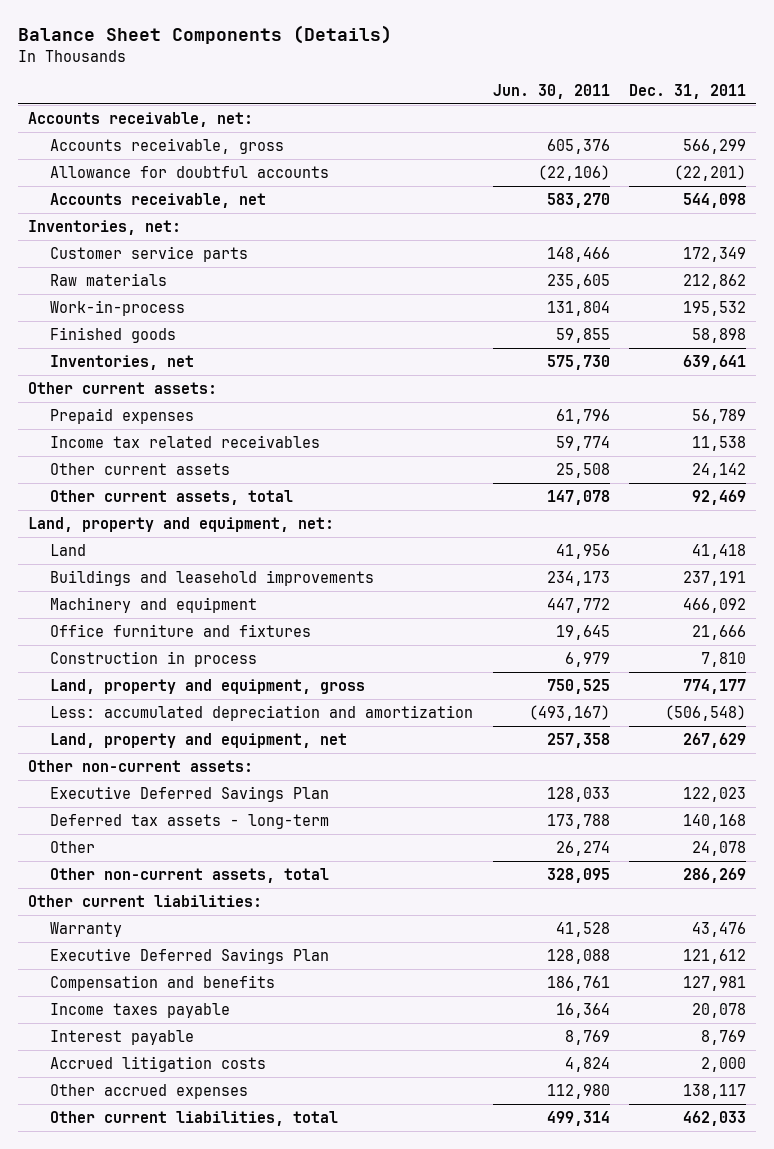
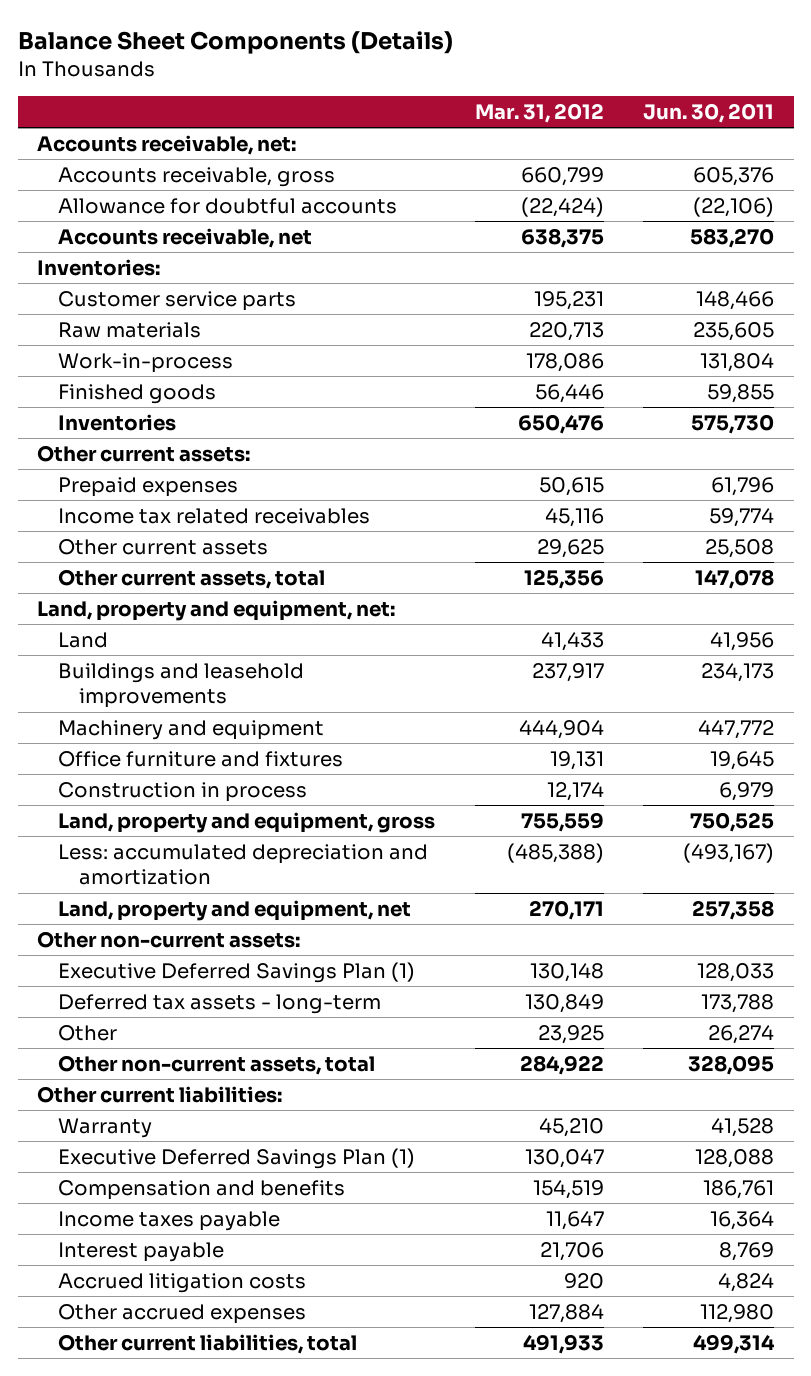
- | Jun. 30, 2011 | Dec. 31, 2011
+ | Mar. 31, 2012 | Jun. 30, 2011
- Inventories, net:
+ Inventories:
- Inventories, net | 575,730 | 639,641
+ Inventories | 650,476 | 575,730
- Executive Deferred Savings Plan | 128,033 | 122,023
+ Executive Deferred Savings Plan (1) | 130,148 | 128,033
- Executive Deferred Savings Plan | 128,088 | 121,612
+ Executive Deferred Savings Plan (1) | 130,047 | 128,088

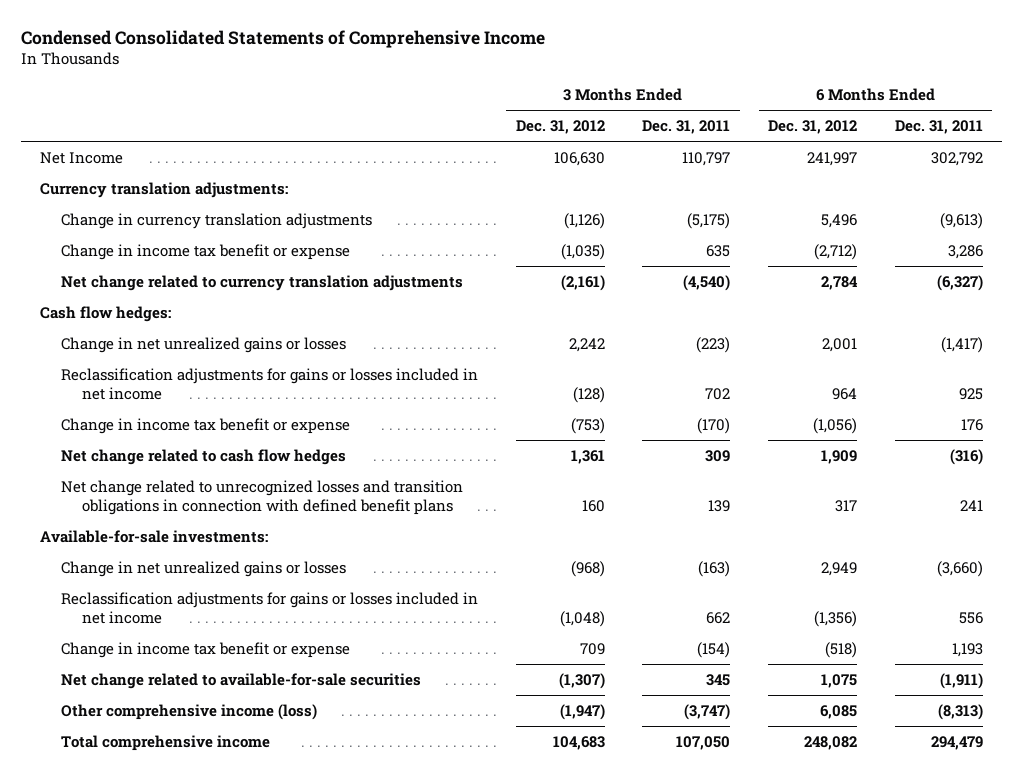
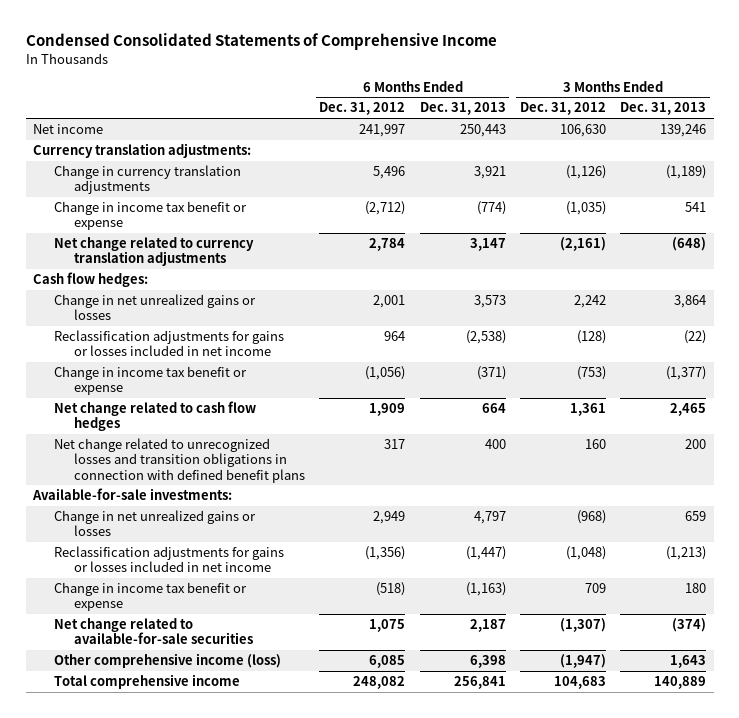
- | 3 Months Ended Dec. 31, 2012 | 3 Months Ended Dec. 31, 2011 | 6 Months Ended Dec. 31, 2012 | 6 Months Ended Dec. 31, 2011
+ | 6 Months Ended Dec. 31, 2012 | 6 Months Ended Dec. 31, 2013 | 3 Months Ended Dec. 31, 2012 | 3 Months Ended Dec. 31, 2013
- Net Income | 106,630 | 110,797 | 241,997 | 302,792
+ Net income | 241,997 | 250,443 | 106,630 | 139,246

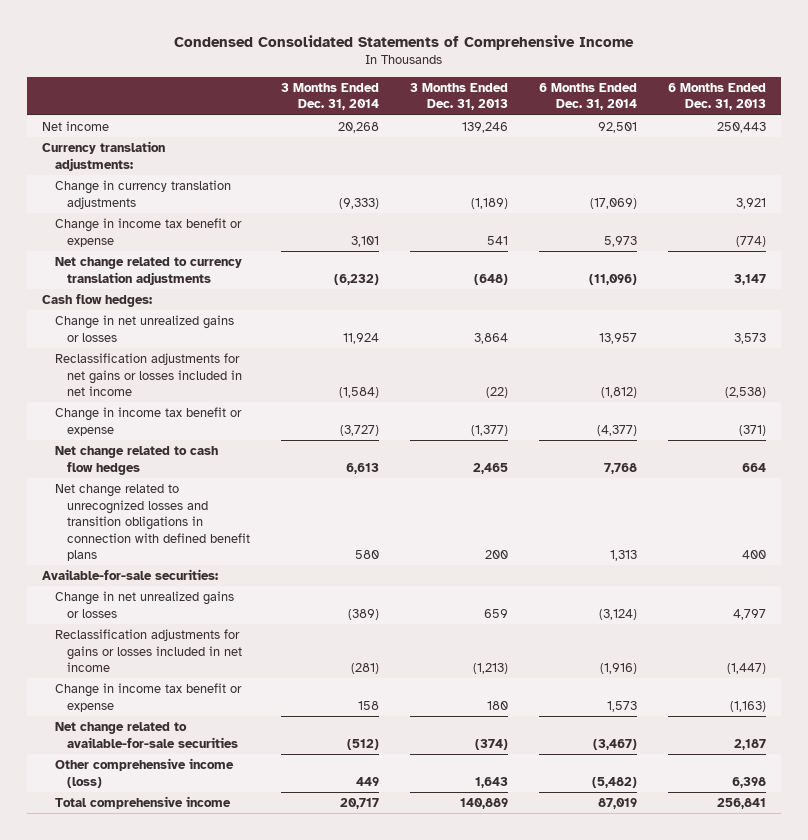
- | 6 Months Ended Dec. 31, 2012 | 6 Months Ended Dec. 31, 2013 | 3 Months Ended Dec. 31, 2012 | 3 Months Ended Dec. 31, 2013
+ | 3 Months Ended Dec. 31, 2014 | 3 Months Ended Dec. 31, 2013 | 6 Months Ended Dec. 31, 2014 | 6 Months Ended Dec. 31, 2013
- Reclassification adjustments for gains or losses included in net income | 964 | (2,538) | (128) | (22)
+ Reclassification adjustments for net gains or losses included in net income | (1,584) | (22) | (1,812) | (2,538)
- Available-for-sale investments:
+ Available-for-sale securities:

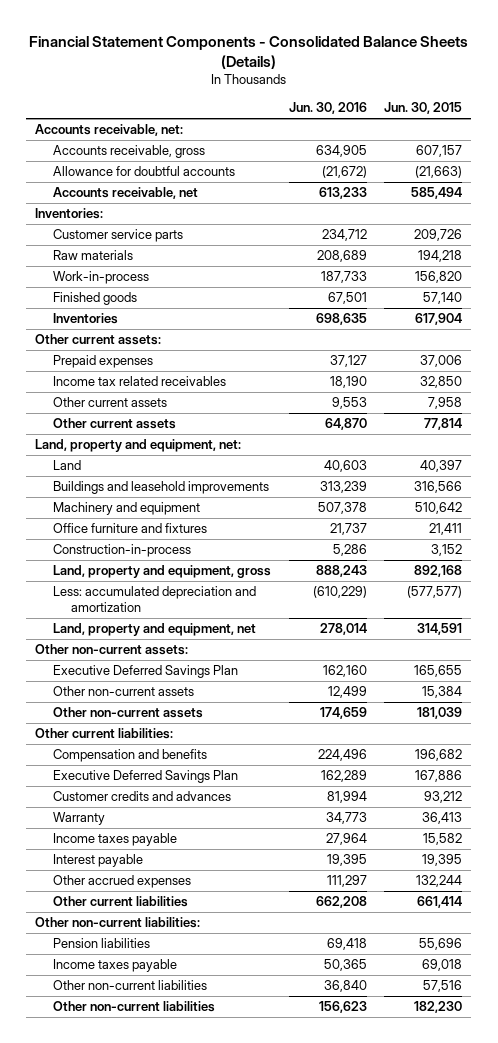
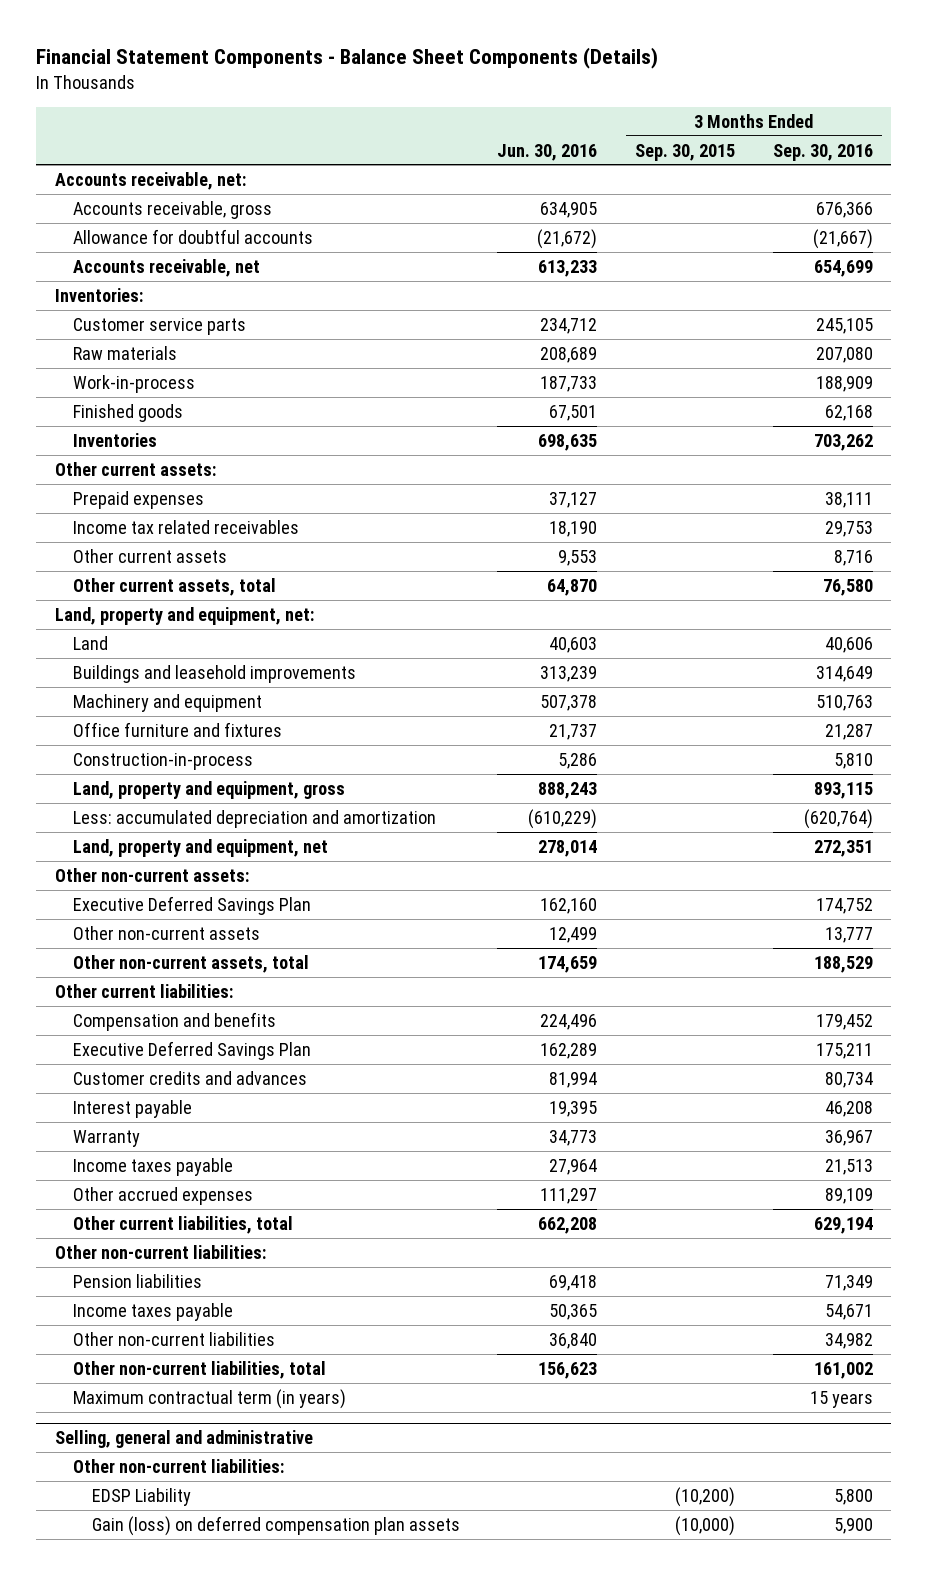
- Financial Statement Components - Consolidated Balance Sheets (Details)
+ Financial Statement Components - Balance Sheet Components (Details)
- | Jun. 30, 2016 | Jun. 30, 2015
+ | Jun. 30, 2016 | 3 Months Ended Sep. 30, 2015 | 3 Months Ended Sep. 30, 2016
- Other current assets | 64,870 | 77,814
+ Other current assets, total | 64,870 | | 76,580
- Other non-current assets | 174,659 | 181,039
+ Other non-current assets, total | 174,659 | | 188,529
moved up: Interest payable | 19,395 | | 46,208
- Other current liabilities | 662,208 | 661,414
+ Other current liabilities, total | 662,208 | | 629,194
- Other non-current liabilities | 156,623 | 182,230
+ Other non-current liabilities, total | 156,623 | | 161,002
+ Maximum contractual term (in years) | | | 15 years
+ Selling, general and administrative
+ Other non-current liabilities:
+ EDSP Liability | | (10,200) | 5,800
+ Gain (loss) on deferred compensation plan assets | | (10,000) | 5,900

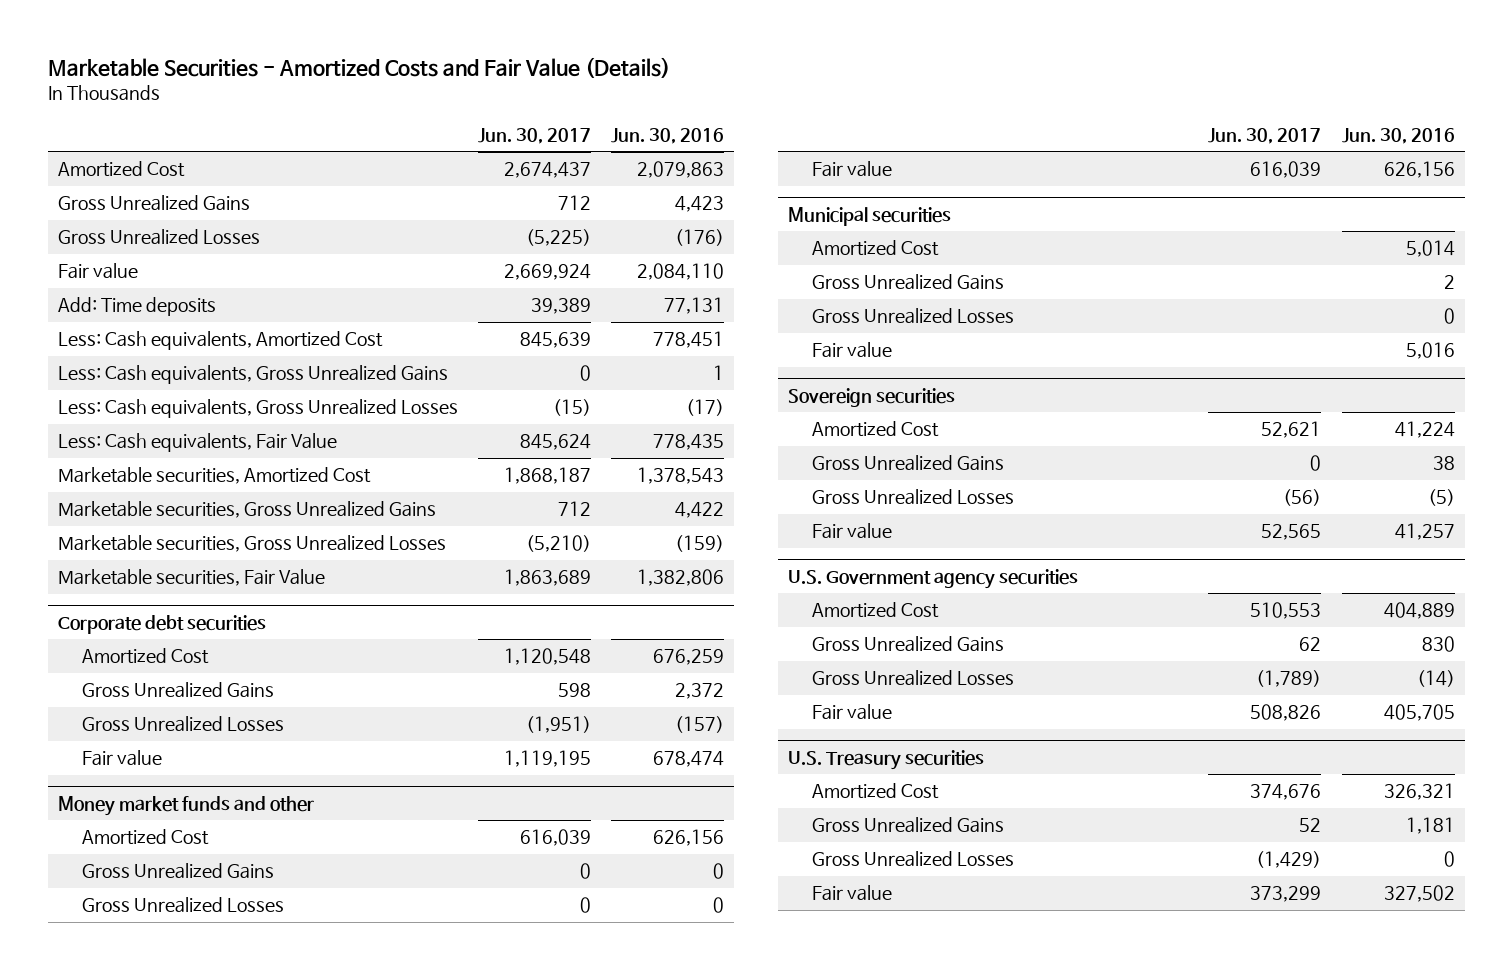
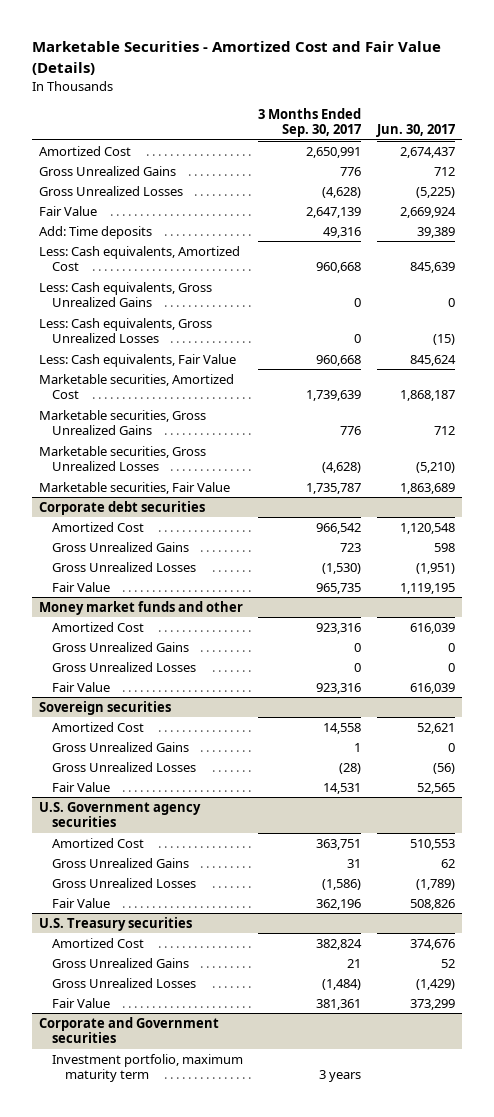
- Marketable Securities - Amortized Costs and Fair Value (Details)
+ Marketable Securities - Amortized Cost and Fair Value (Details)
- | Jun. 30, 2017 | Jun. 30, 2016
+ | 3 Months Ended Sep. 30, 2017 | Jun. 30, 2017
- Fair value | 2,669,924 | 2,084,110
+ Fair Value | 2,647,139 | 2,669,924
@ Corporate debt securities
- Fair value | 1,119,195 | 678,474
+ Fair Value | 965,735 | 1,119,195
@ Money market funds and other
- Fair value | 616,039 | 626,156
- Municipal securities
- Amortized Cost | | 5,014
- Gross Unrealized Gains | | 2
- Gross Unrealized Losses | | 0
- Fair value | | 5,016
@ Money market funds and other
+ Fair Value | 923,316 | 616,039
@ Sovereign securities
- Fair value | 52,565 | 41,257
+ Fair Value | 14,531 | 52,565
@ U.S. Government agency securities
- Fair value | 508,826 | 405,705
+ Fair Value | 362,196 | 508,826
@ U.S. Treasury securities
- Fair value | 373,299 | 327,502
+ Fair Value | 381,361 | 373,299
+ Corporate and Government securities
+ Investment portfolio, maximum maturity term | 3 years |

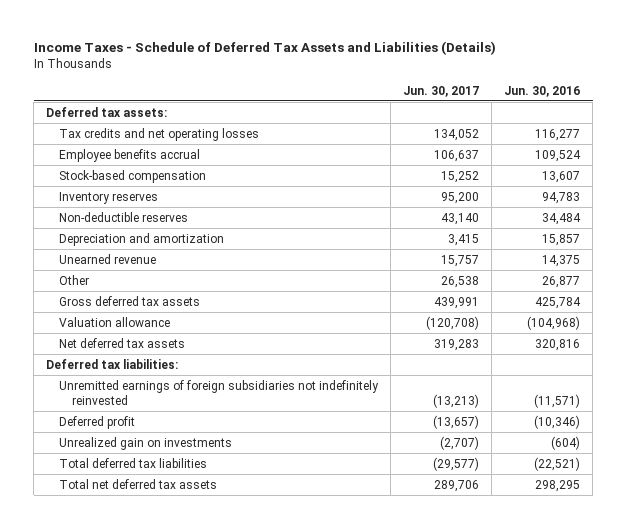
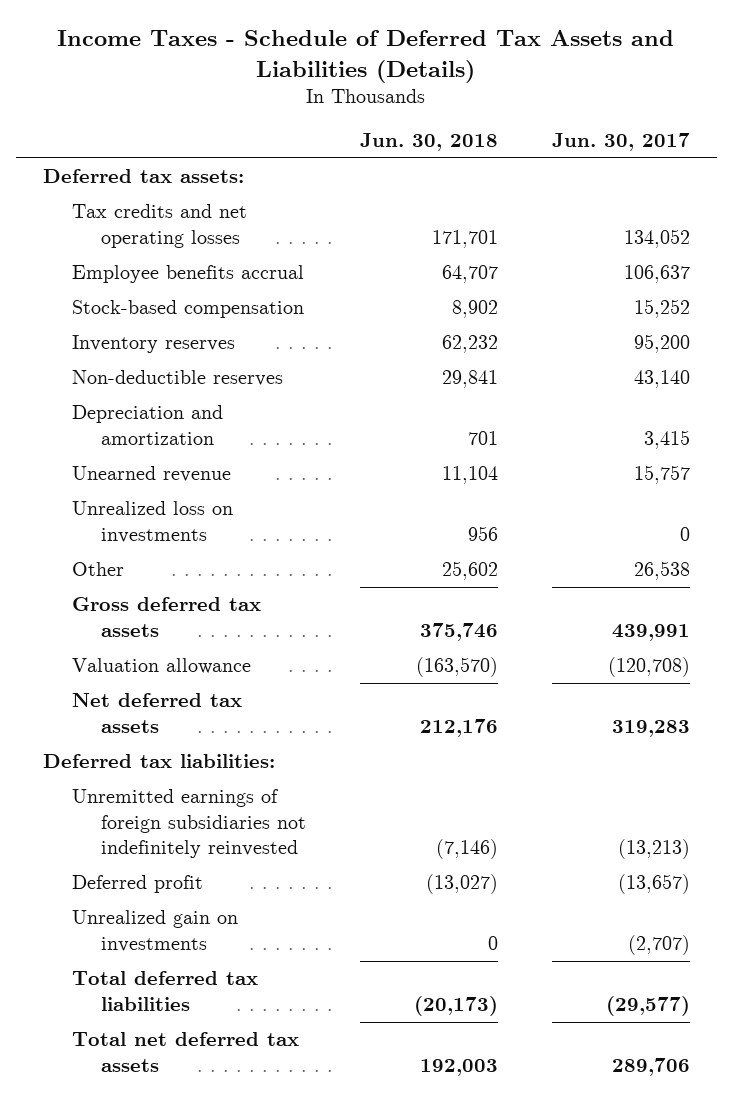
- | Jun. 30, 2017 | Jun. 30, 2016
+ | Jun. 30, 2018 | Jun. 30, 2017
+ Unrealized loss on investments | 956 | 0

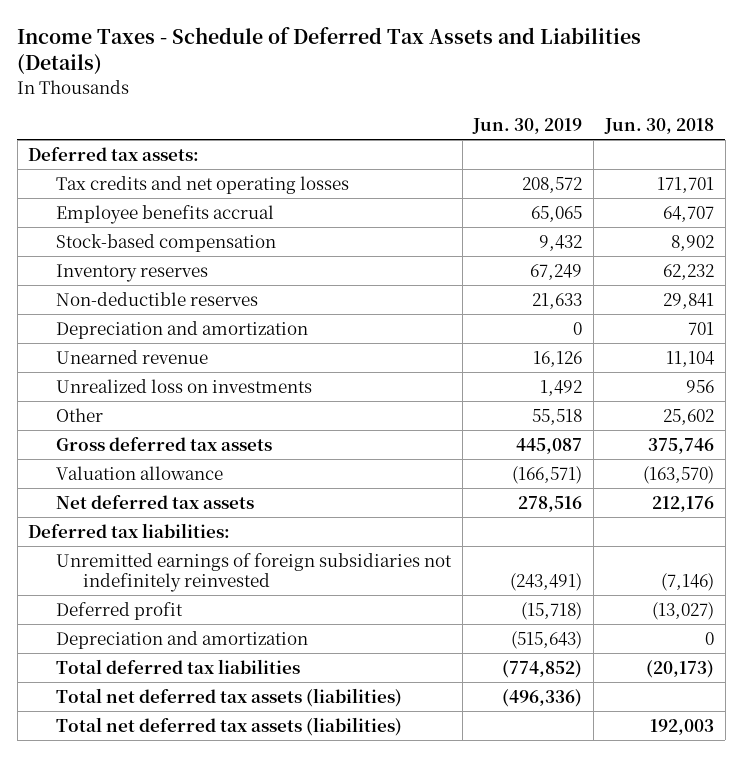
- | Jun. 30, 2018 | Jun. 30, 2017
+ | Jun. 30, 2019 | Jun. 30, 2018
- Unrealized gain on investments | 0 | (2,707)
+ Depreciation and amortization | (515,643) | 0
- Total net deferred tax assets | 192,003 | 289,706
+ Total net deferred tax assets (liabilities) | (496,336) |
+ Total net deferred tax assets (liabilities) | | 192,003

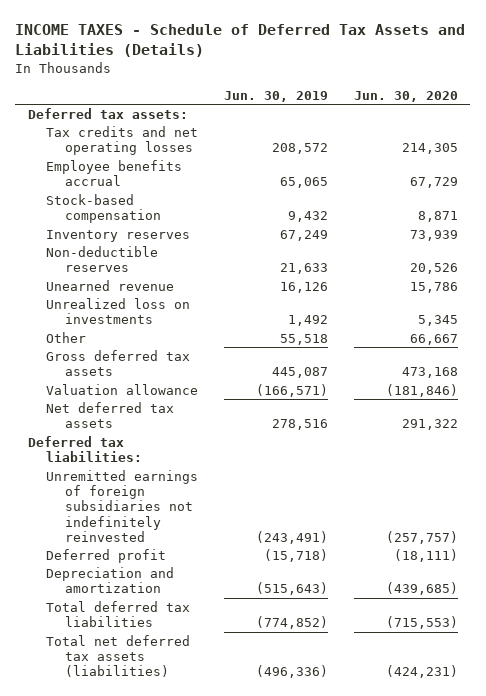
- Income Taxes - Schedule of Deferred Tax Assets and Liabilities (Details)
+ INCOME TAXES - Schedule of Deferred Tax Assets and Liabilities (Details)
- | Jun. 30, 2019 | Jun. 30, 2018
+ | Jun. 30, 2019 | Jun. 30, 2020
- Depreciation and amortization | 0 | 701
- Total net deferred tax assets (liabilities) | | 192,003

